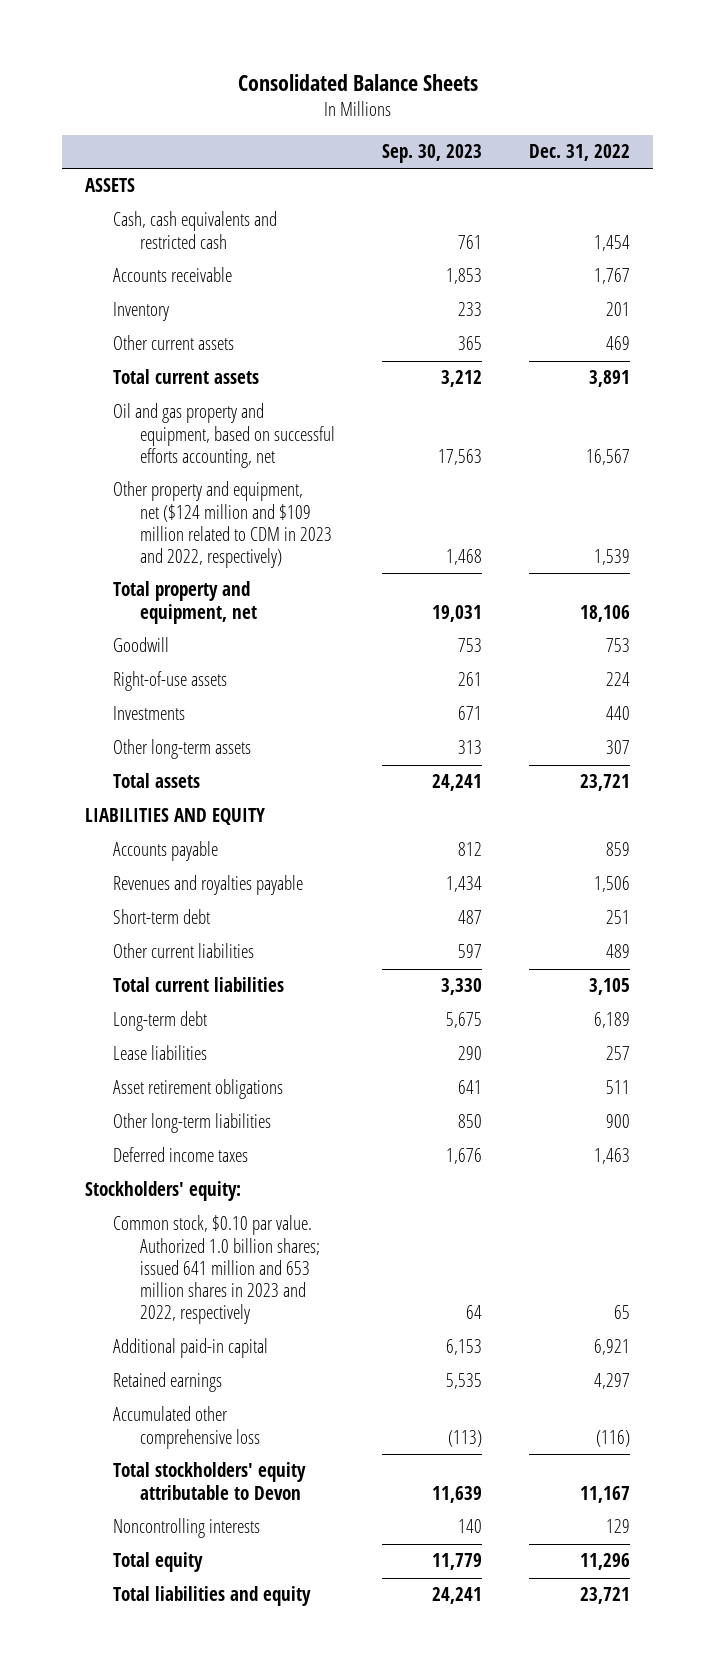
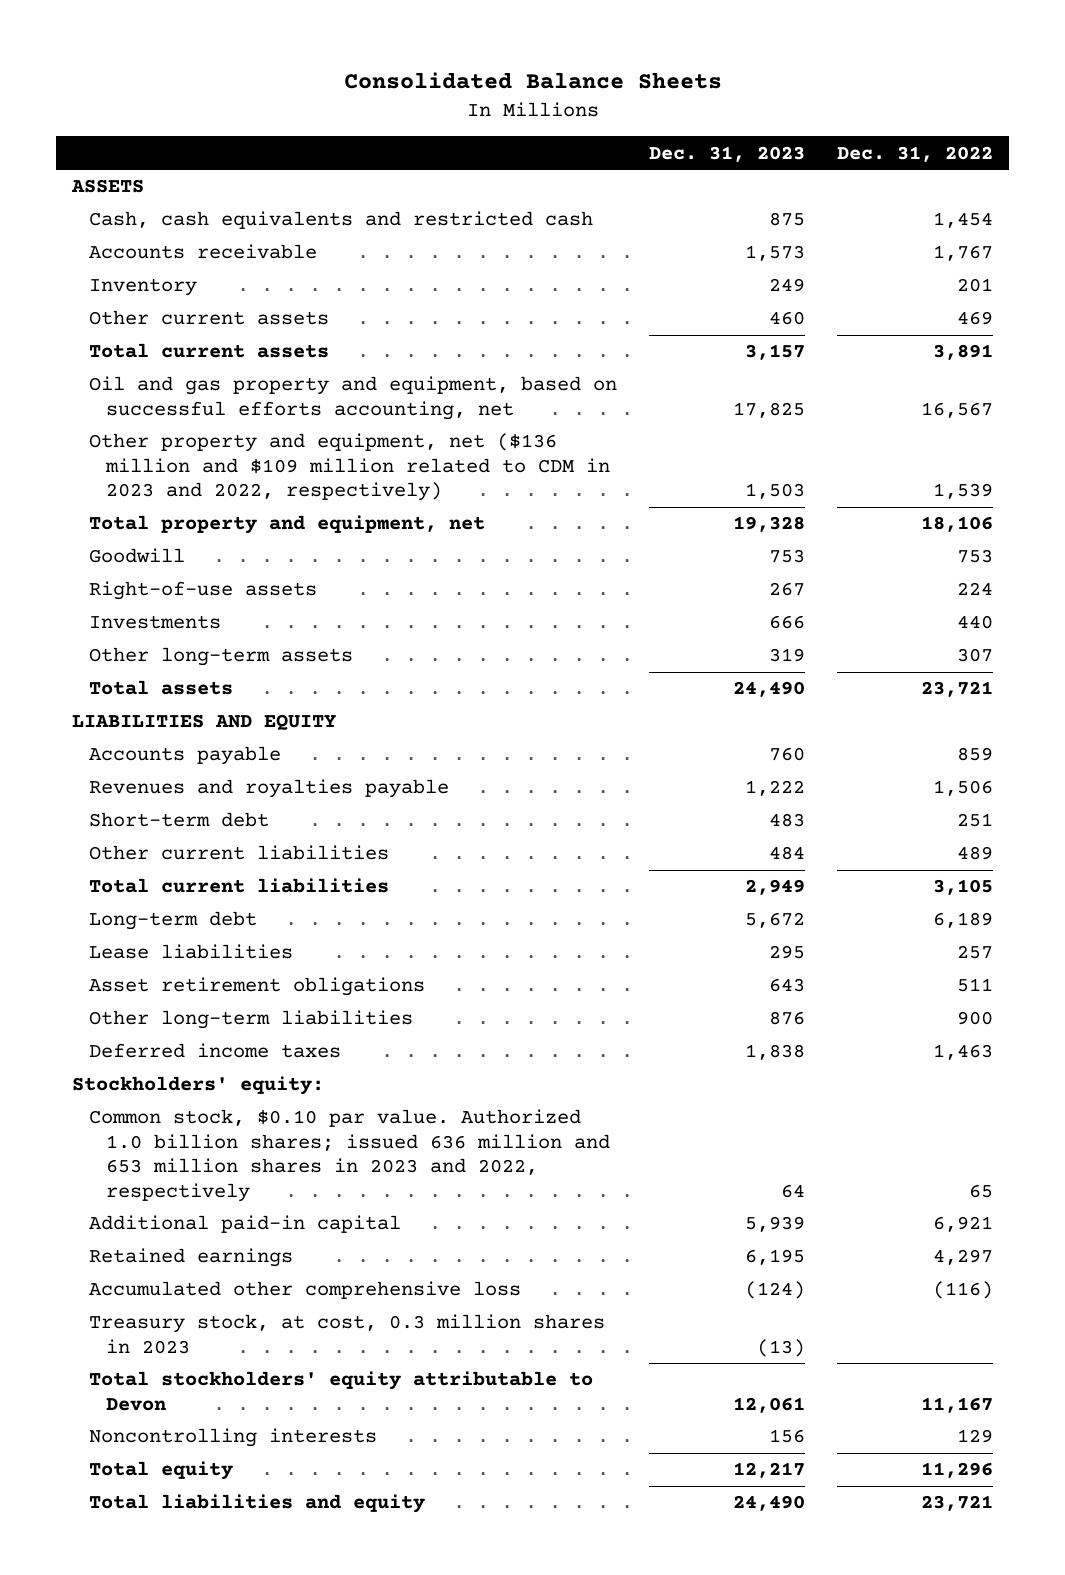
- | Sep. 30, 2023 | Dec. 31, 2022
+ | Dec. 31, 2023 | Dec. 31, 2022
- Other property and equipment, net ($124 million and $109 million related to CDM in 2023 and 2022, respectively) | 1,468 | 1,539
+ Other property and equipment, net ($136 million and $109 million related to CDM in 2023 and 2022, respectively) | 1,503 | 1,539
- Common stock, $0.10 par value. Authorized 1.0 billion shares; issued 641 million and 653 million shares in 2023 and 2022, respectively | 64 | 65
+ Common stock, $0.10 par value. Authorized 1.0 billion shares; issued 636 million and 653 million shares in 2023 and 2022, respectively | 64 | 65
+ Treasury stock, at cost, 0.3 million shares in 2023 | (13) |

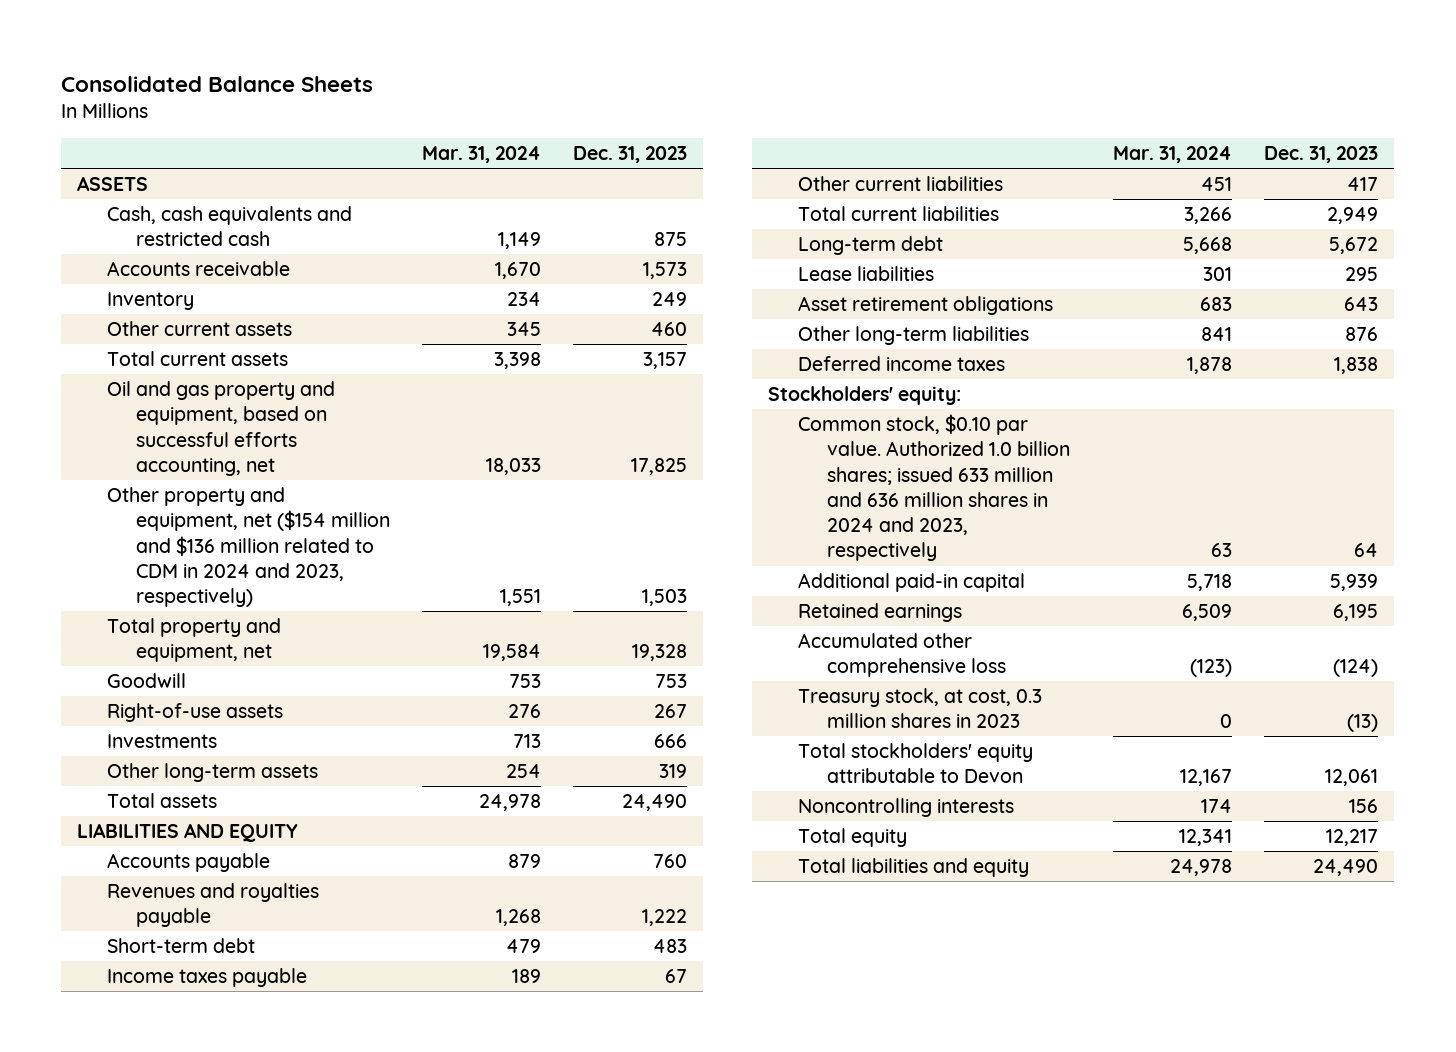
- | Dec. 31, 2023 | Dec. 31, 2022
+ | Mar. 31, 2024 | Dec. 31, 2023
- Other property and equipment, net ($136 million and $109 million related to CDM in 2023 and 2022, respectively) | 1,503 | 1,539
+ Other property and equipment, net ($154 million and $136 million related to CDM in 2024 and 2023, respectively) | 1,551 | 1,503
- Other current liabilities | 484 | 489
+ Income taxes payable | 189 | 67
+ Other current liabilities | 451 | 417
- Common stock, $0.10 par value. Authorized 1.0 billion shares; issued 636 million and 653 million shares in 2023 and 2022, respectively | 64 | 65
+ Common stock, $0.10 par value. Authorized 1.0 billion shares; issued 633 million and 636 million shares in 2024 and 2023, respectively | 63 | 64

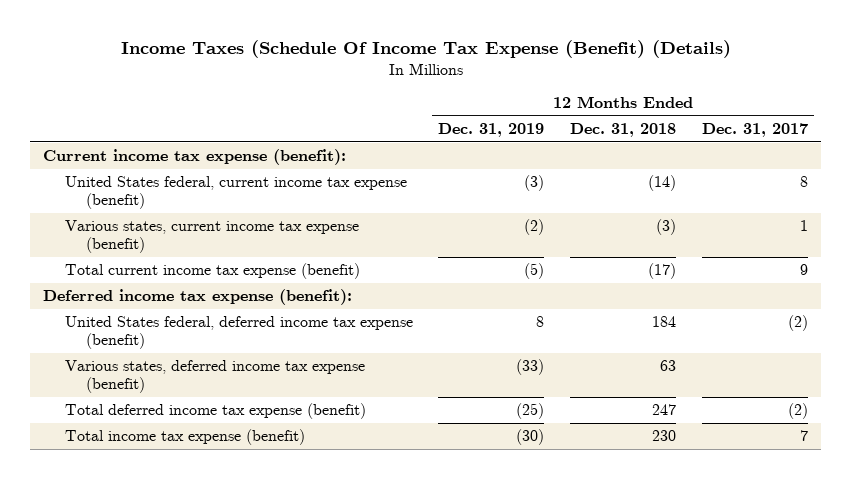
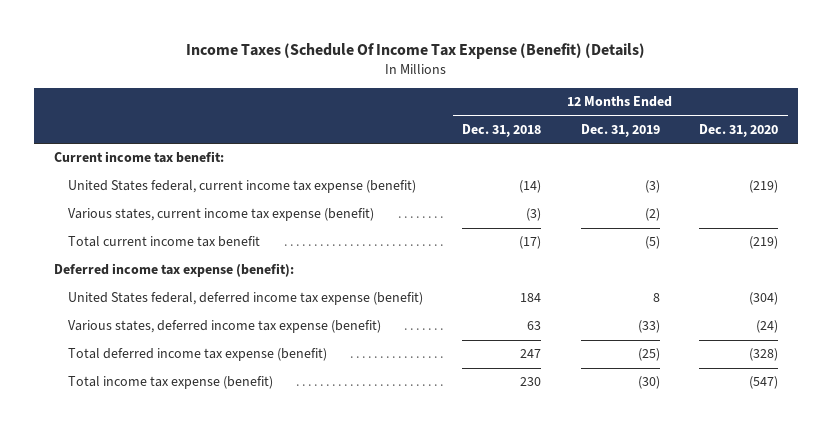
- | 12 Months Ended Dec. 31, 2019 | 12 Months Ended Dec. 31, 2018 | 12 Months Ended Dec. 31, 2017
+ | 12 Months Ended Dec. 31, 2018 | 12 Months Ended Dec. 31, 2019 | 12 Months Ended Dec. 31, 2020
- Current income tax expense (benefit):
+ Current income tax benefit:
- Total current income tax expense (benefit) | (5) | (17) | 9
+ Total current income tax benefit | (17) | (5) | (219)

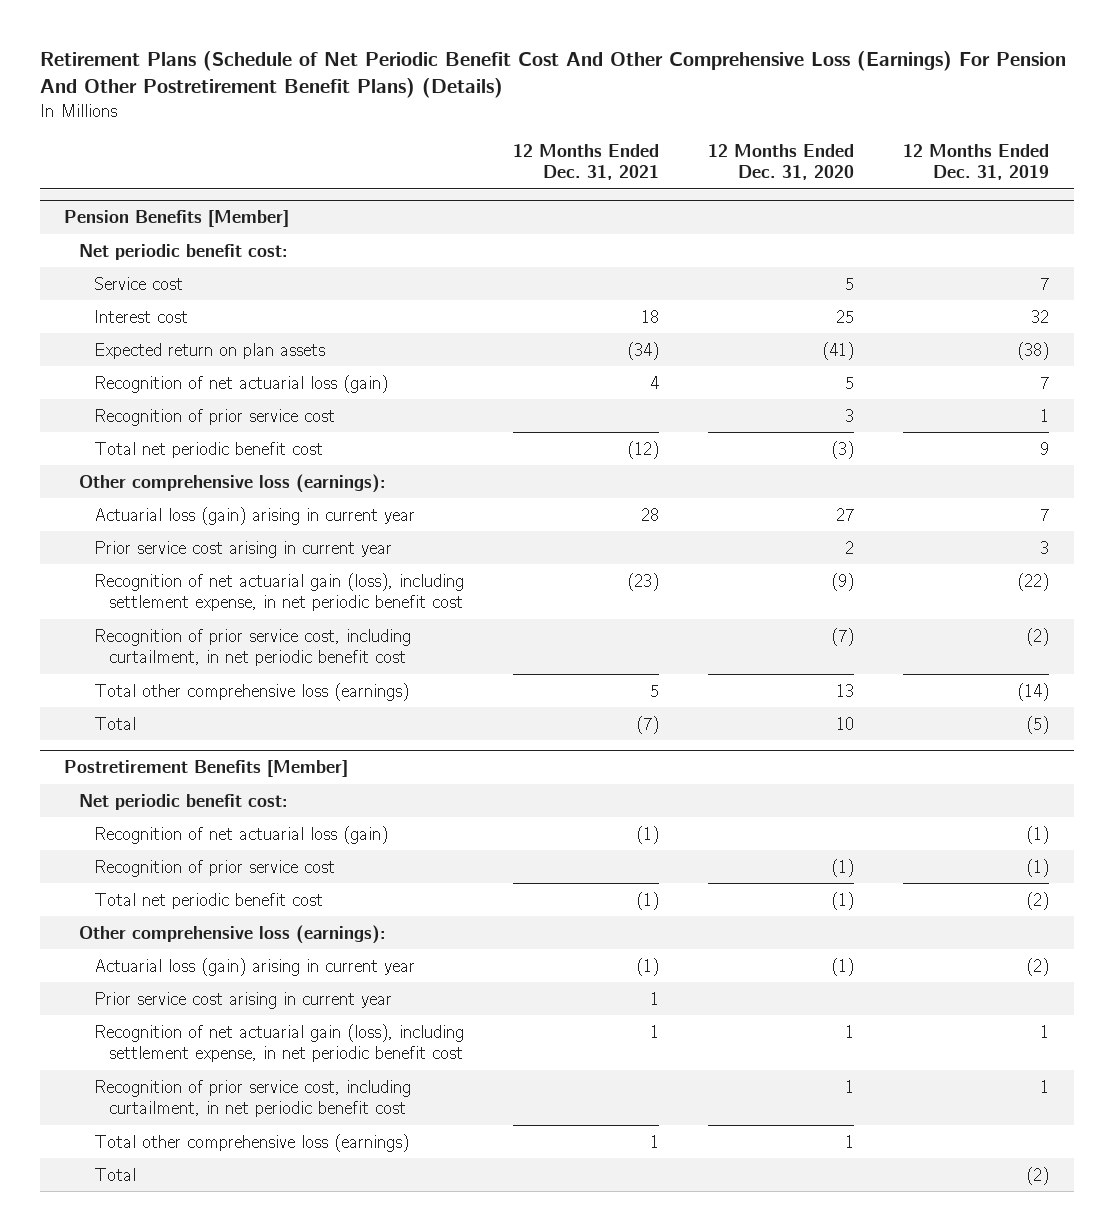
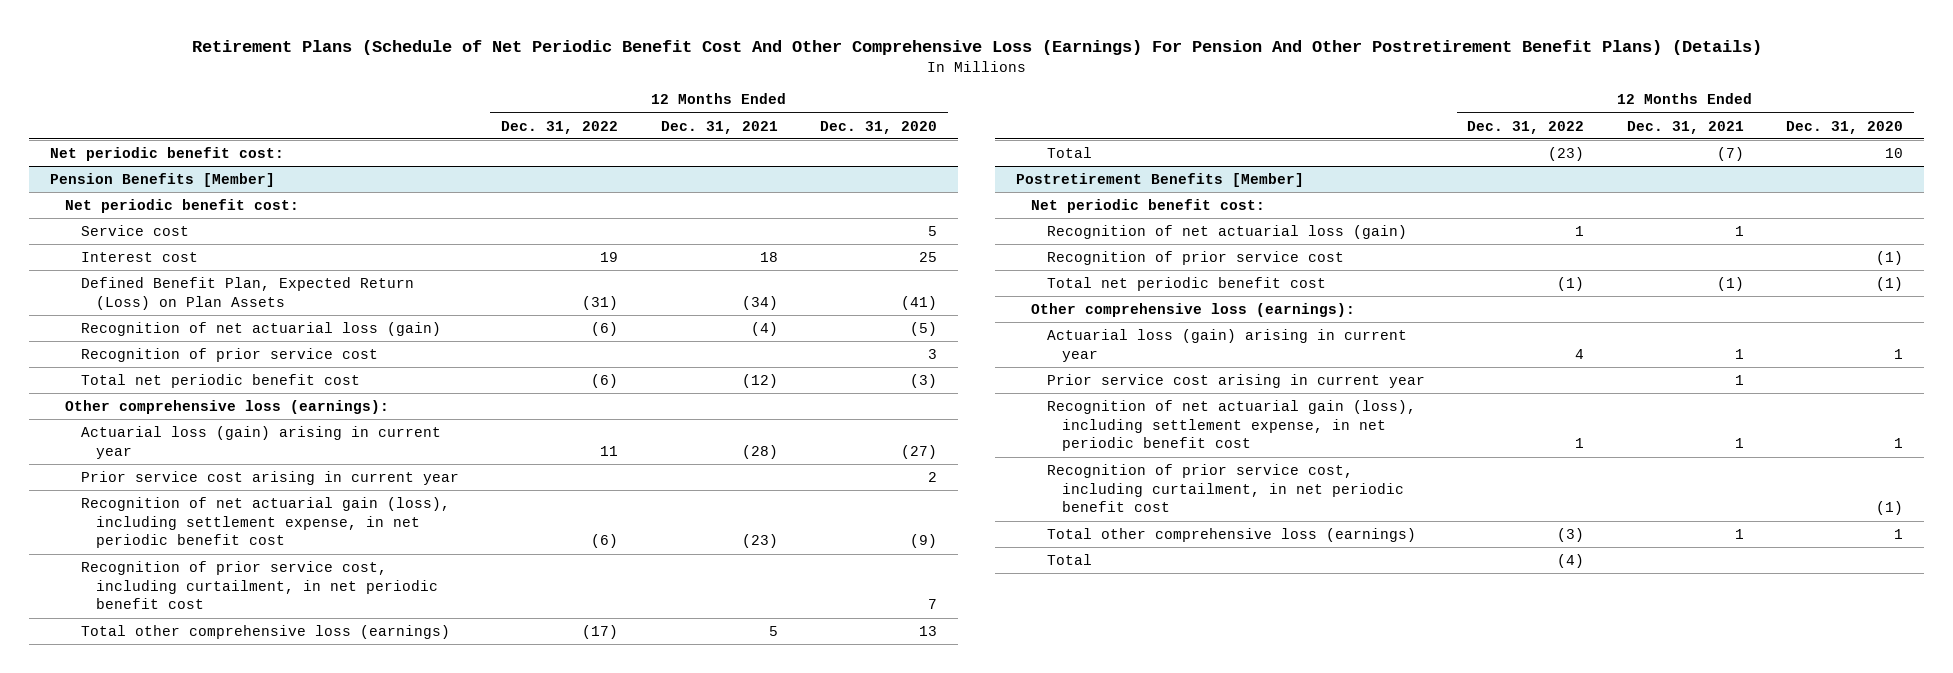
- | 12 Months Ended Dec. 31, 2021 | 12 Months Ended Dec. 31, 2020 | 12 Months Ended Dec. 31, 2019
+ | 12 Months Ended Dec. 31, 2022 | 12 Months Ended Dec. 31, 2021 | 12 Months Ended Dec. 31, 2020
+ Net periodic benefit cost:
@ Pension Benefits [Member]
- Expected return on plan assets | (34) | (41) | (38)
- Recognition of net actuarial loss (gain) | 4 | 5 | 7
+ Defined Benefit Plan, Expected Return (Loss) on Plan Assets | (31) | (34) | (41)
+ Recognition of net actuarial loss (gain) | (6) | (4) | (5)
- Actuarial loss (gain) arising in current year | 28 | 27 | 7
+ Actuarial loss (gain) arising in current year | 11 | (28) | (27)
- Recognition of prior service cost, including curtailment, in net periodic benefit cost | | (7) | (2)
+ Recognition of prior service cost, including curtailment, in net periodic benefit cost | | | 7
@ Postretirement Benefits [Member]
- Recognition of net actuarial loss (gain) | (1) | | (1)
+ Recognition of net actuarial loss (gain) | 1 | 1 |
- Actuarial loss (gain) arising in current year | (1) | (1) | (2)
+ Actuarial loss (gain) arising in current year | 4 | 1 | 1
- Recognition of prior service cost, including curtailment, in net periodic benefit cost | | 1 | 1
+ Recognition of prior service cost, including curtailment, in net periodic benefit cost | | | (1)

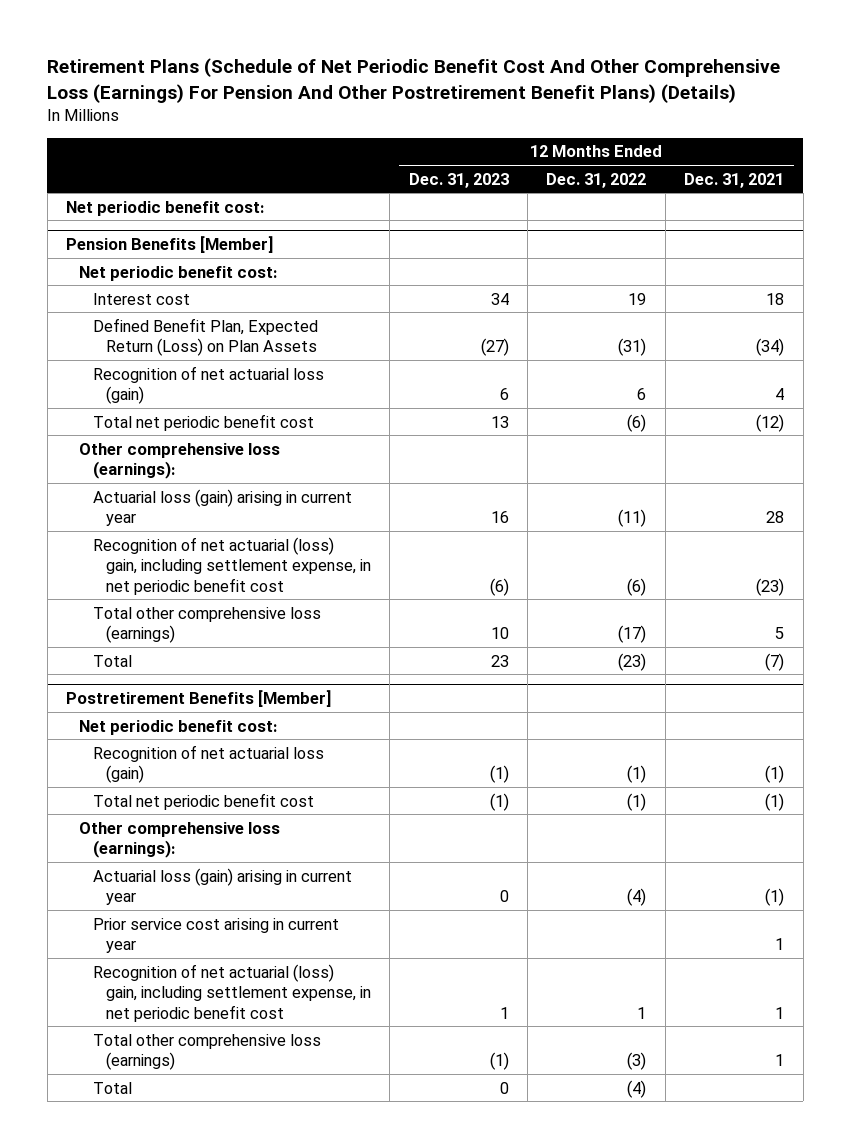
- | 12 Months Ended Dec. 31, 2022 | 12 Months Ended Dec. 31, 2021 | 12 Months Ended Dec. 31, 2020
+ | 12 Months Ended Dec. 31, 2023 | 12 Months Ended Dec. 31, 2022 | 12 Months Ended Dec. 31, 2021
@ Pension Benefits [Member]
- Service cost | | | 5
- Recognition of net actuarial loss (gain) | (6) | (4) | (5)
- Recognition of prior service cost | | | 3
+ Recognition of net actuarial loss (gain) | 6 | 6 | 4
- Actuarial loss (gain) arising in current year | 11 | (28) | (27)
- Prior service cost arising in current year | | | 2
- Recognition of net actuarial gain (loss), including settlement expense, in net periodic benefit cost | (6) | (23) | (9)
- Recognition of prior service cost, including curtailment, in net periodic benefit cost | | | 7
+ Actuarial loss (gain) arising in current year | 16 | (11) | 28
+ Recognition of net actuarial (loss) gain, including settlement expense, in net periodic benefit cost | (6) | (6) | (23)
@ Postretirement Benefits [Member]
- Recognition of net actuarial loss (gain) | 1 | 1 |
- Recognition of prior service cost | | | (1)
+ Recognition of net actuarial loss (gain) | (1) | (1) | (1)
- Actuarial loss (gain) arising in current year | 4 | 1 | 1
+ Actuarial loss (gain) arising in current year | 0 | (4) | (1)
- Recognition of net actuarial gain (loss), including settlement expense, in net periodic benefit cost | 1 | 1 | 1
- Recognition of prior service cost, including curtailment, in net periodic benefit cost | | | (1)
+ Recognition of net actuarial (loss) gain, including settlement expense, in net periodic benefit cost | 1 | 1 | 1

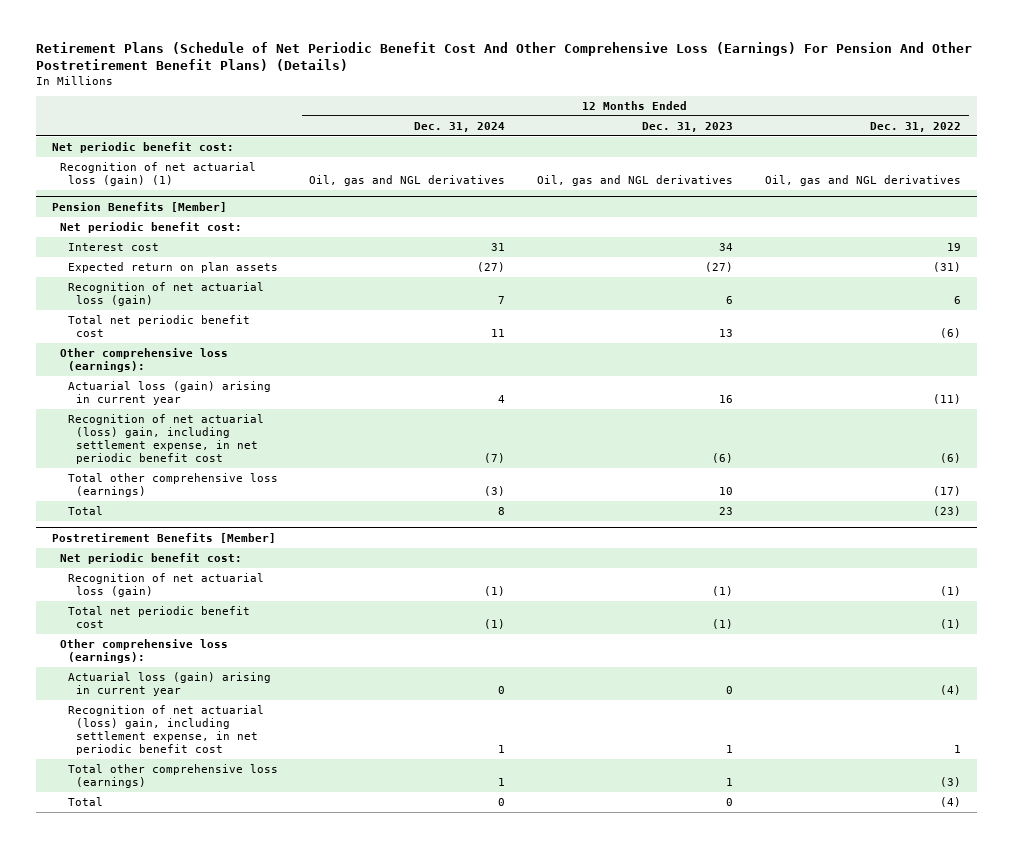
- | 12 Months Ended Dec. 31, 2023 | 12 Months Ended Dec. 31, 2022 | 12 Months Ended Dec. 31, 2021
+ | 12 Months Ended Dec. 31, 2024 | 12 Months Ended Dec. 31, 2023 | 12 Months Ended Dec. 31, 2022
+ Recognition of net actuarial loss (gain) (1) | Oil, gas and NGL derivatives | Oil, gas and NGL derivatives | Oil, gas and NGL derivatives
@ Pension Benefits [Member]
- Defined Benefit Plan, Expected Return (Loss) on Plan Assets | (27) | (31) | (34)
+ Expected return on plan assets | (27) | (27) | (31)
@ Postretirement Benefits [Member]
- Prior service cost arising in current year | | | 1
- Total other comprehensive loss (earnings) | (1) | (3) | 1
+ Total other comprehensive loss (earnings) | 1 | 1 | (3)

